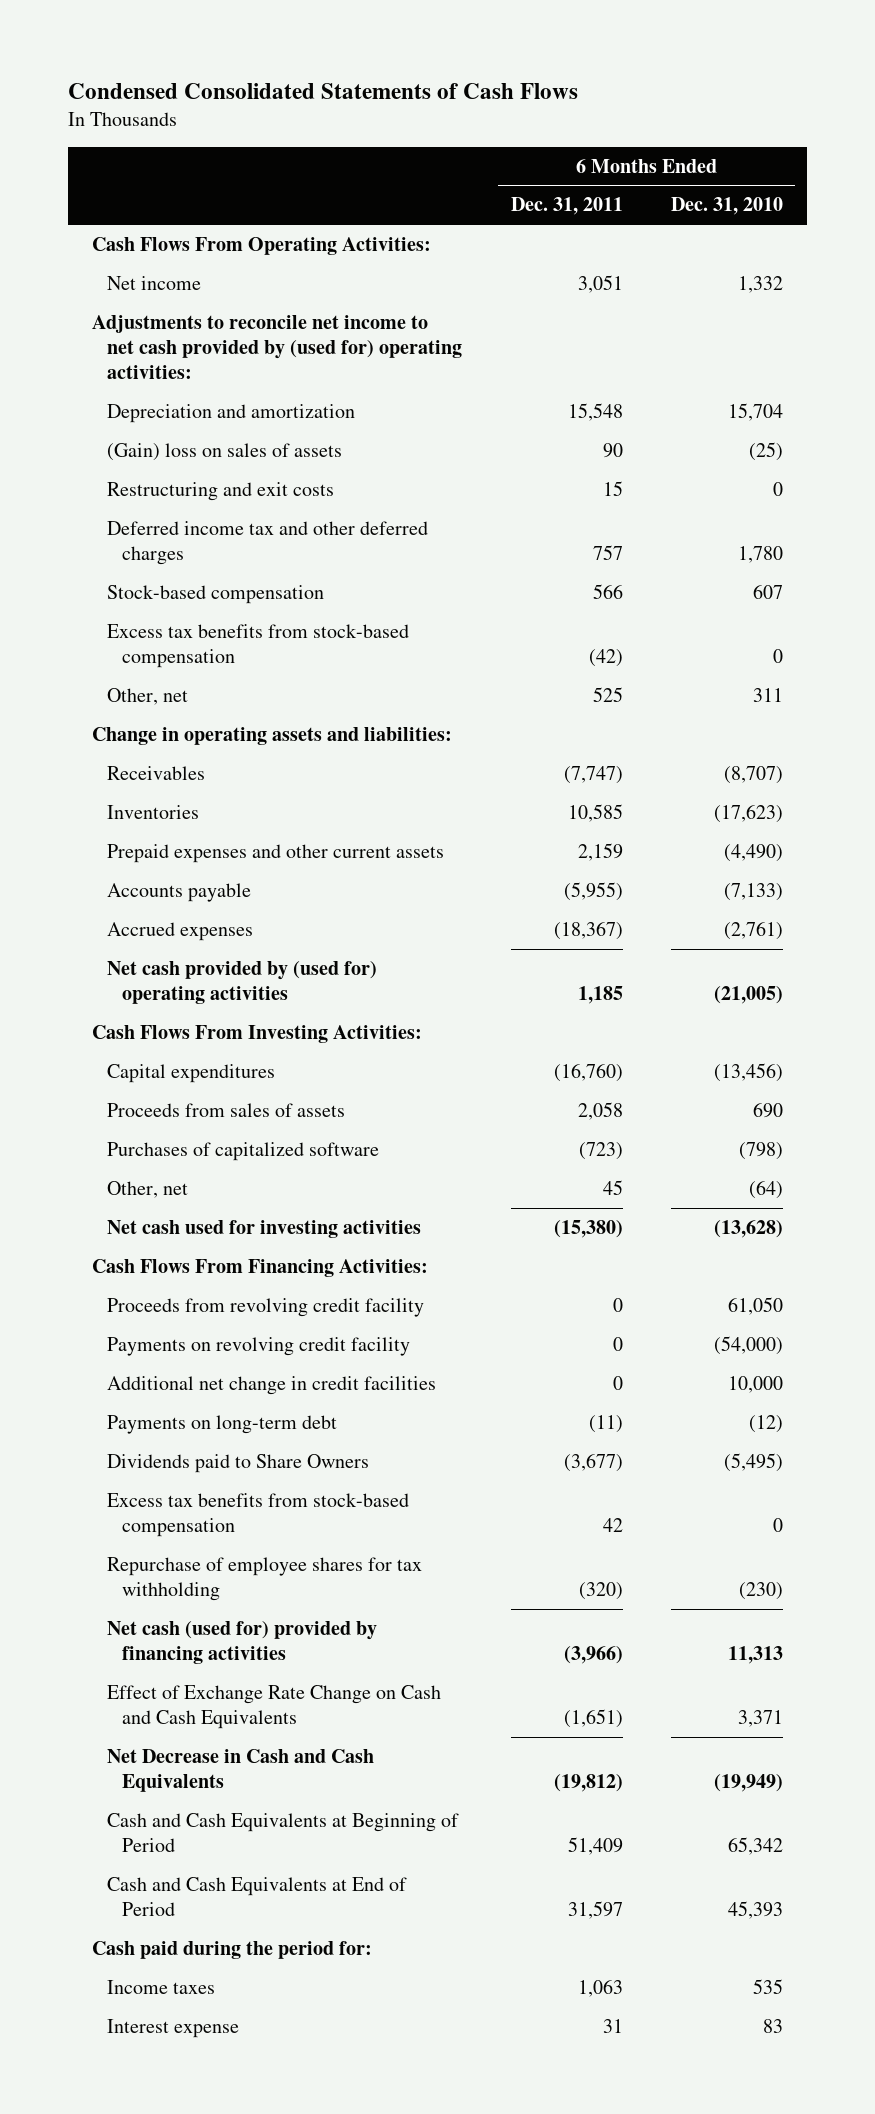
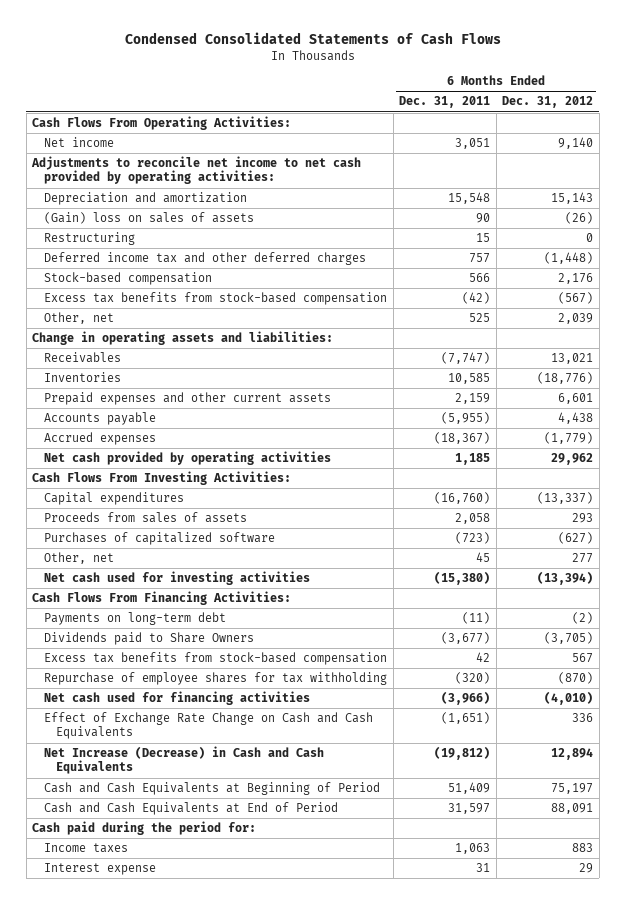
- | 6 Months Ended Dec. 31, 2011 | 6 Months Ended Dec. 31, 2010
+ | 6 Months Ended Dec. 31, 2011 | 6 Months Ended Dec. 31, 2012
- Adjustments to reconcile net income to net cash provided by (used for) operating activities:
+ Adjustments to reconcile net income to net cash provided by operating activities:
- Restructuring and exit costs | 15 | 0
+ Restructuring | 15 | 0
- Net cash provided by (used for) operating activities | 1,185 | (21,005)
+ Net cash provided by operating activities | 1,185 | 29,962
- Proceeds from revolving credit facility | 0 | 61,050
- Payments on revolving credit facility | 0 | (54,000)
- Additional net change in credit facilities | 0 | 10,000
- Net cash (used for) provided by financing activities | (3,966) | 11,313
+ Net cash used for financing activities | (3,966) | (4,010)
- Net Decrease in Cash and Cash Equivalents | (19,812) | (19,949)
+ Net Increase (Decrease) in Cash and Cash Equivalents | (19,812) | 12,894

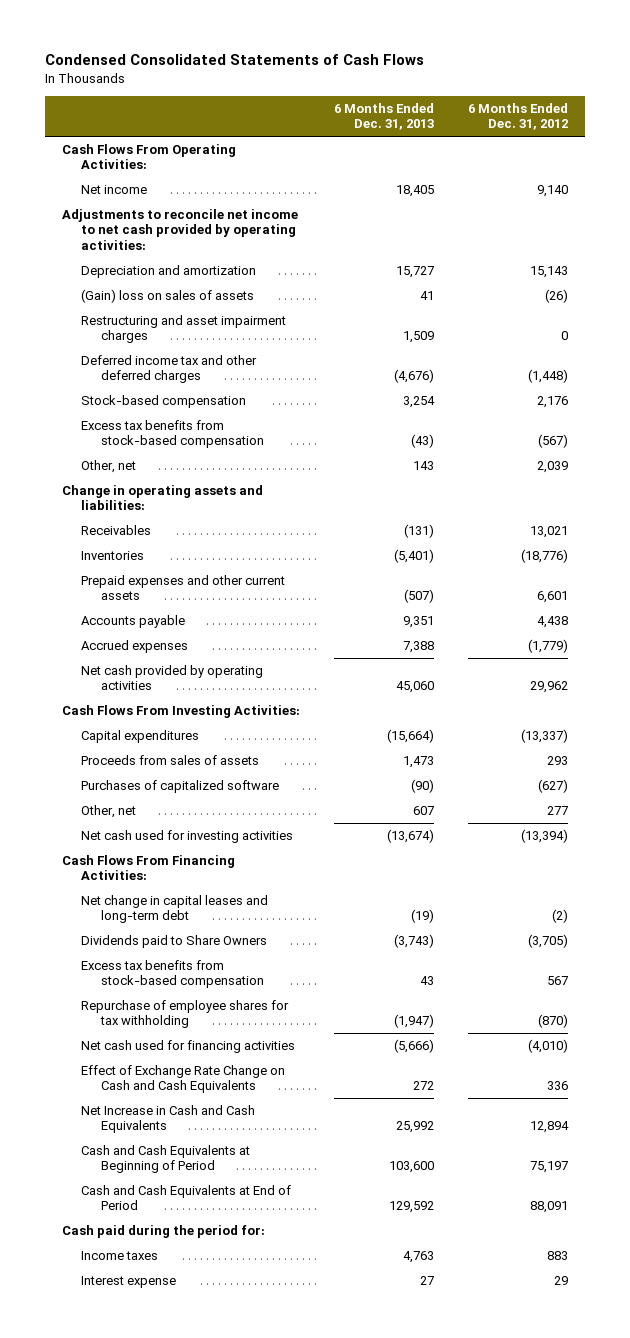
- | 6 Months Ended Dec. 31, 2011 | 6 Months Ended Dec. 31, 2012
+ | 6 Months Ended Dec. 31, 2013 | 6 Months Ended Dec. 31, 2012
- Restructuring | 15 | 0
+ Restructuring and asset impairment charges | 1,509 | 0
- Payments on long-term debt | (11) | (2)
+ Net change in capital leases and long-term debt | (19) | (2)
- Net Increase (Decrease) in Cash and Cash Equivalents | (19,812) | 12,894
+ Net Increase in Cash and Cash Equivalents | 25,992 | 12,894

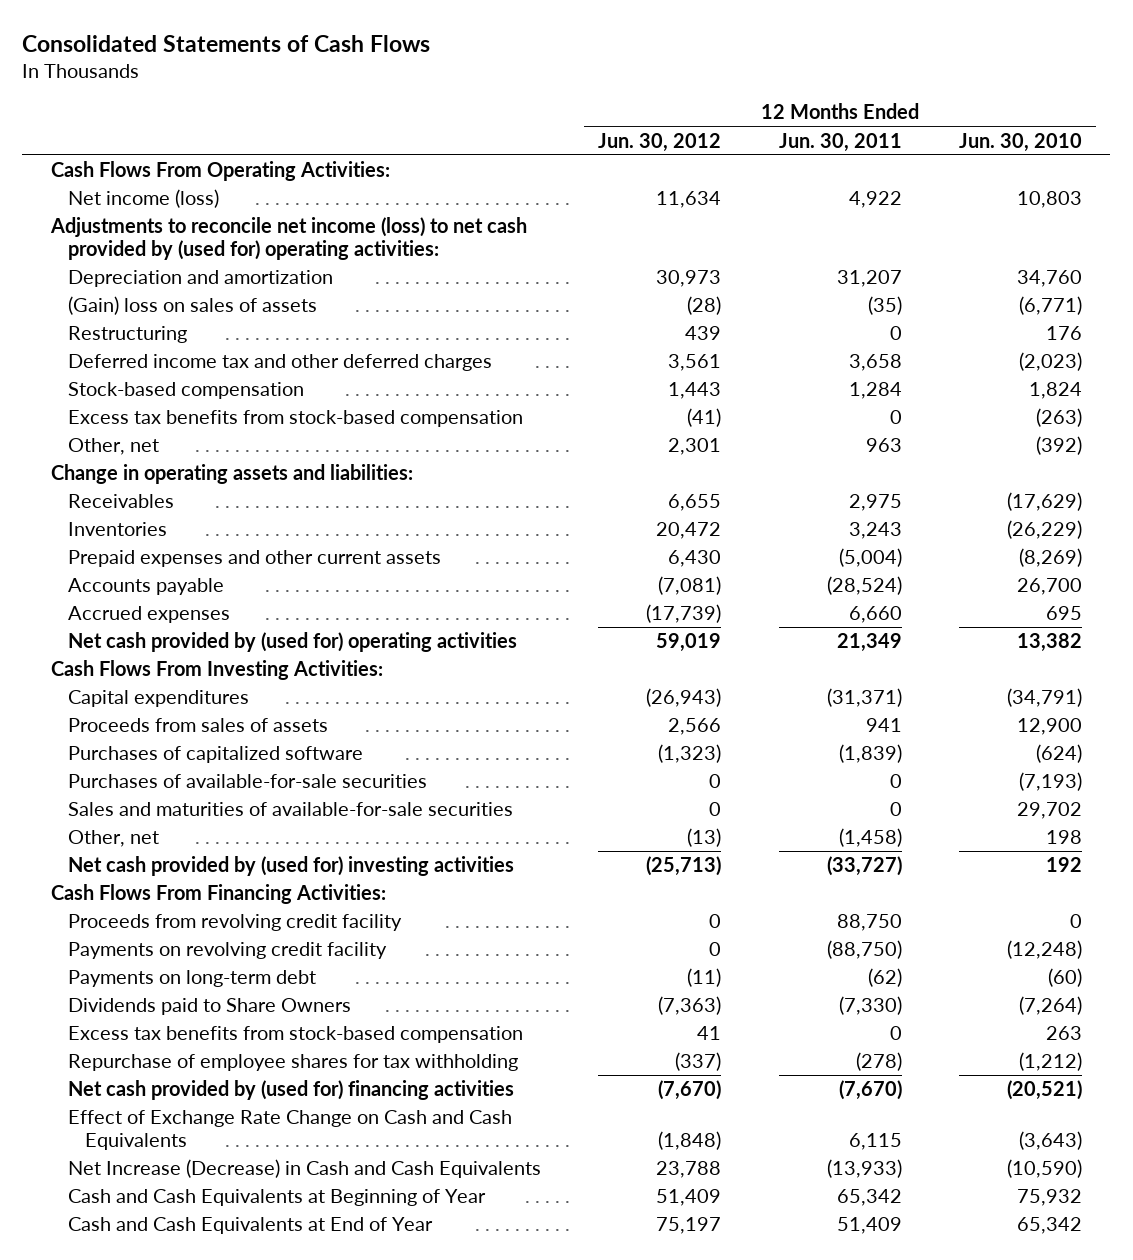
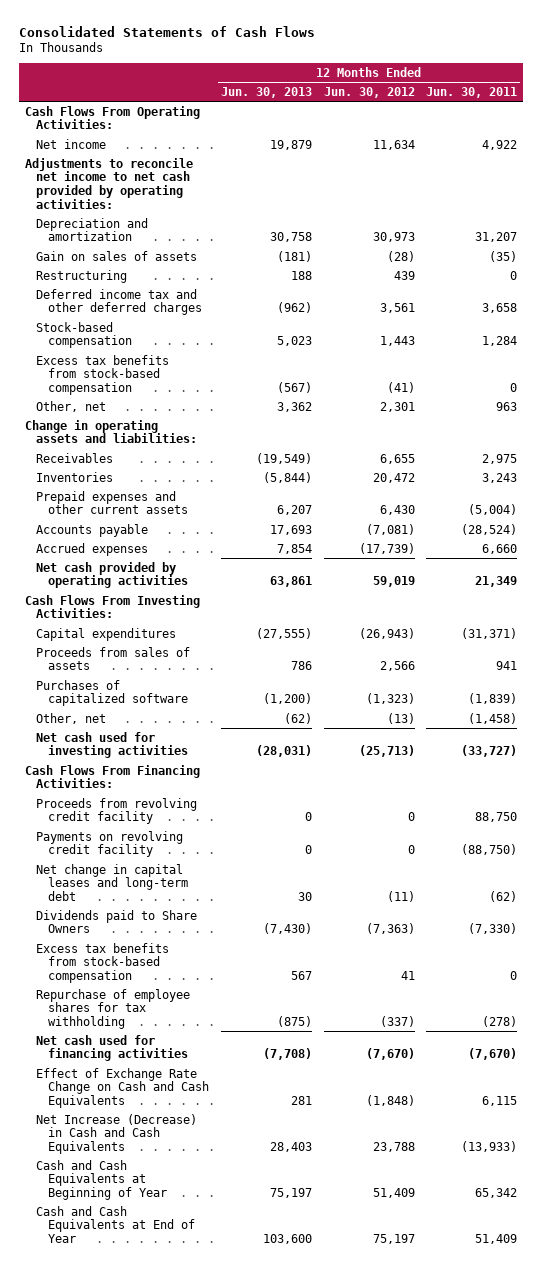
- | 12 Months Ended Jun. 30, 2012 | 12 Months Ended Jun. 30, 2011 | 12 Months Ended Jun. 30, 2010
+ | 12 Months Ended Jun. 30, 2013 | 12 Months Ended Jun. 30, 2012 | 12 Months Ended Jun. 30, 2011
- Net income (loss) | 11,634 | 4,922 | 10,803
- Adjustments to reconcile net income (loss) to net cash provided by (used for) operating activities:
+ Net income | 19,879 | 11,634 | 4,922
+ Adjustments to reconcile net income to net cash provided by operating activities:
- (Gain) loss on sales of assets | (28) | (35) | (6,771)
+ Gain on sales of assets | (181) | (28) | (35)
- Net cash provided by (used for) operating activities | 59,019 | 21,349 | 13,382
+ Net cash provided by operating activities | 63,861 | 59,019 | 21,349
- Purchases of available-for-sale securities | 0 | 0 | (7,193)
- Sales and maturities of available-for-sale securities | 0 | 0 | 29,702
- Net cash provided by (used for) investing activities | (25,713) | (33,727) | 192
+ Net cash used for investing activities | (28,031) | (25,713) | (33,727)
- Payments on long-term debt | (11) | (62) | (60)
+ Net change in capital leases and long-term debt | 30 | (11) | (62)
- Net cash provided by (used for) financing activities | (7,670) | (7,670) | (20,521)
+ Net cash used for financing activities | (7,708) | (7,670) | (7,670)

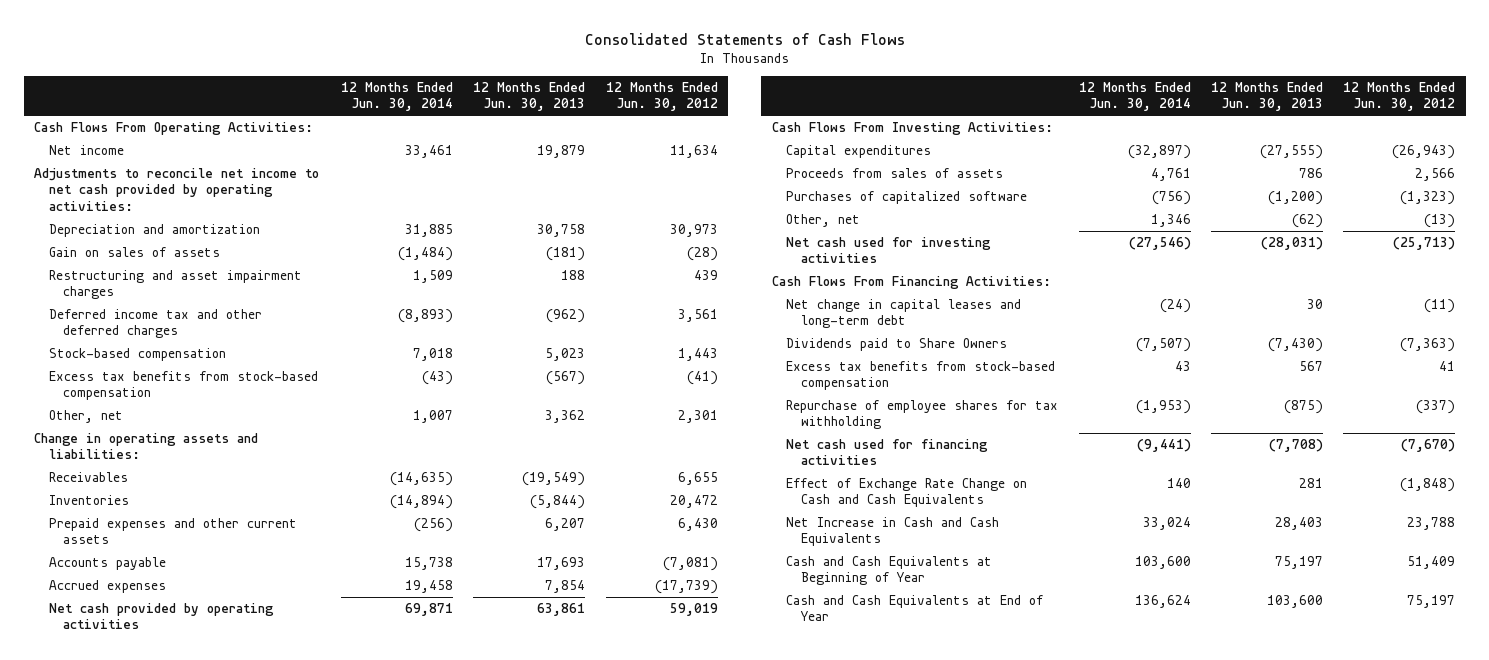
- | 12 Months Ended Jun. 30, 2013 | 12 Months Ended Jun. 30, 2012 | 12 Months Ended Jun. 30, 2011
+ | 12 Months Ended Jun. 30, 2014 | 12 Months Ended Jun. 30, 2013 | 12 Months Ended Jun. 30, 2012
- Restructuring | 188 | 439 | 0
+ Restructuring and asset impairment charges | 1,509 | 188 | 439
- Proceeds from revolving credit facility | 0 | 0 | 88,750
- Payments on revolving credit facility | 0 | 0 | (88,750)
- Net Increase (Decrease) in Cash and Cash Equivalents | 28,403 | 23,788 | (13,933)
+ Net Increase in Cash and Cash Equivalents | 33,024 | 28,403 | 23,788

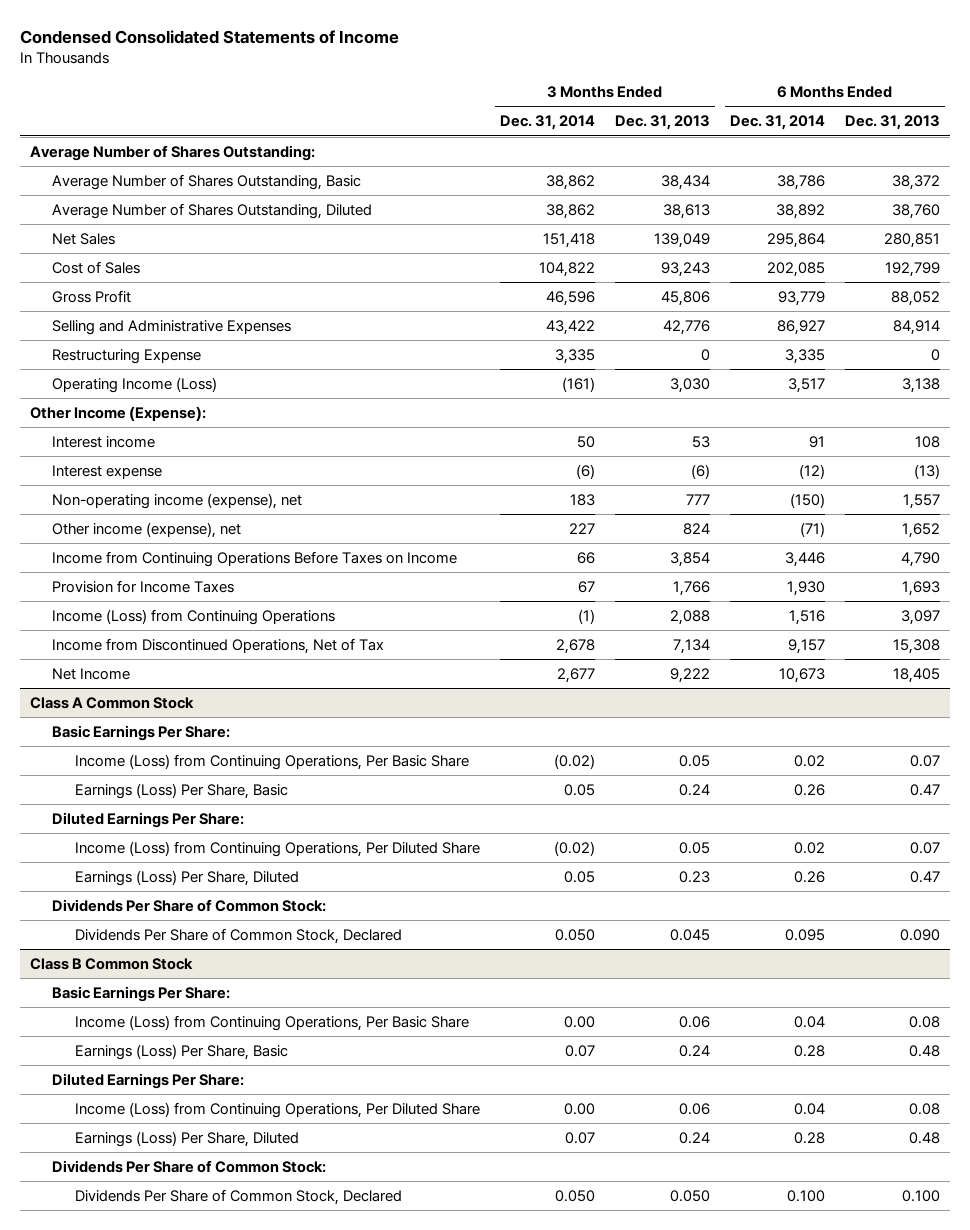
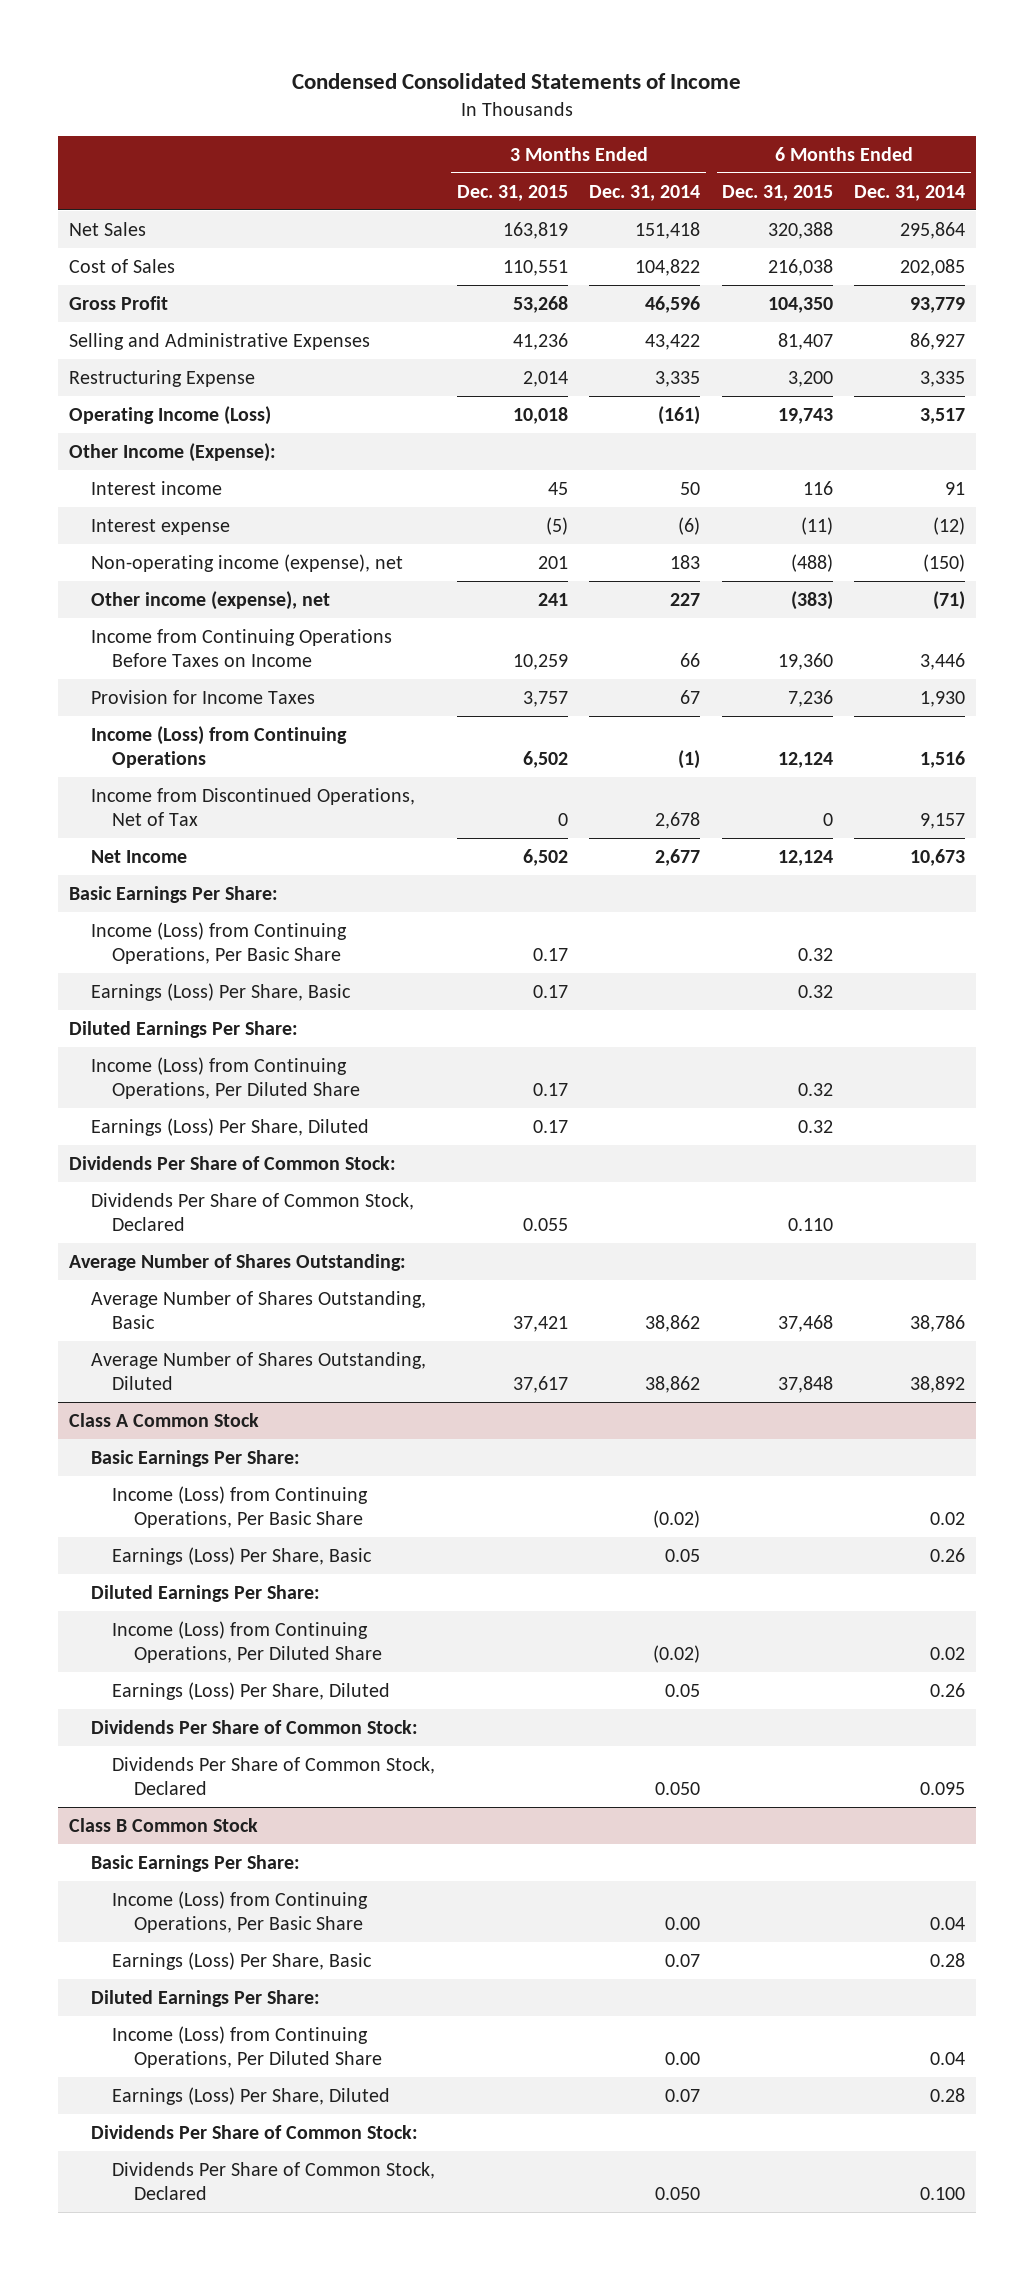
- | 3 Months Ended Dec. 31, 2014 | 3 Months Ended Dec. 31, 2013 | 6 Months Ended Dec. 31, 2014 | 6 Months Ended Dec. 31, 2013
+ | 3 Months Ended Dec. 31, 2015 | 3 Months Ended Dec. 31, 2014 | 6 Months Ended Dec. 31, 2015 | 6 Months Ended Dec. 31, 2014
+ Basic Earnings Per Share:
+ Income (Loss) from Continuing Operations, Per Basic Share | 0.17 | | 0.32 |
+ Earnings (Loss) Per Share, Basic | 0.17 | | 0.32 |
+ Diluted Earnings Per Share:
+ Income (Loss) from Continuing Operations, Per Diluted Share | 0.17 | | 0.32 |
+ Earnings (Loss) Per Share, Diluted | 0.17 | | 0.32 |
+ Dividends Per Share of Common Stock:
+ Dividends Per Share of Common Stock, Declared | 0.055 | | 0.110 |
moved down: Average Number of Shares Outstanding:
moved down: Average Number of Shares Outstanding, Basic | 37,421 | 38,862 | 37,468 | 38,786
moved down: Average Number of Shares Outstanding, Diluted | 37,617 | 38,862 | 37,848 | 38,892

